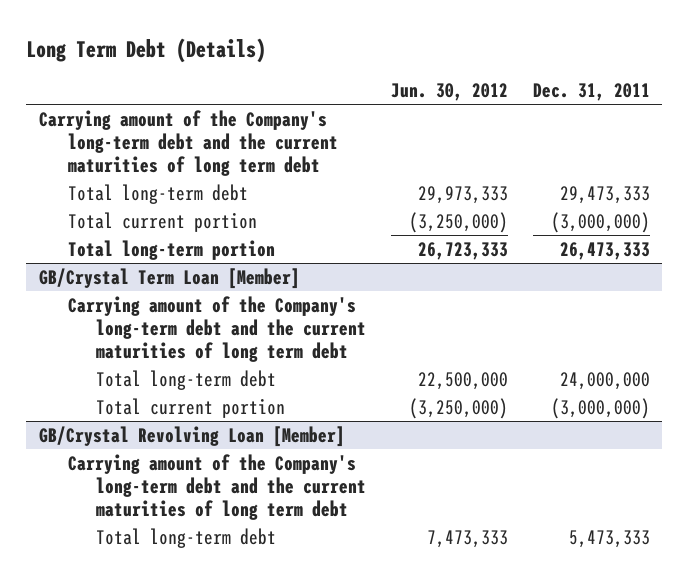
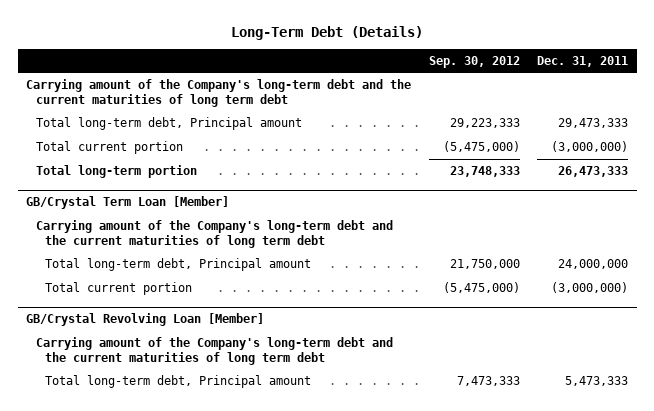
- Long Term Debt (Details)
+ Long-Term Debt (Details)
- | Jun. 30, 2012 | Dec. 31, 2011
+ | Sep. 30, 2012 | Dec. 31, 2011
- Total long-term debt | 29,973,333 | 29,473,333
+ Total long-term debt, Principal amount | 29,223,333 | 29,473,333
@ GB/Crystal Term Loan [Member]
- Total long-term debt | 22,500,000 | 24,000,000
+ Total long-term debt, Principal amount | 21,750,000 | 24,000,000
@ GB/Crystal Revolving Loan [Member]
- Total long-term debt | 7,473,333 | 5,473,333
+ Total long-term debt, Principal amount | 7,473,333 | 5,473,333

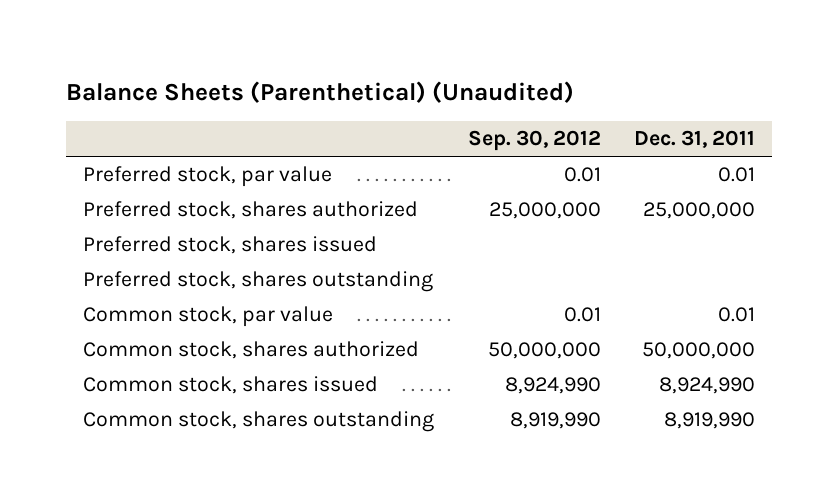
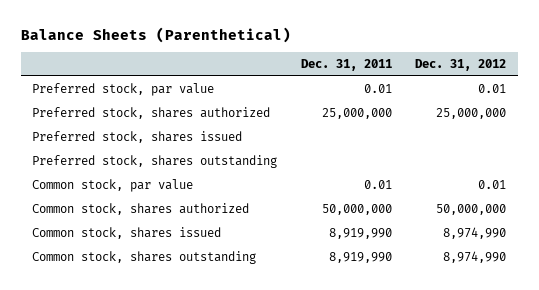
- Balance Sheets (Parenthetical) (Unaudited)
+ Balance Sheets (Parenthetical)
- | Sep. 30, 2012 | Dec. 31, 2011
+ | Dec. 31, 2011 | Dec. 31, 2012
- Common stock, shares issued | 8,924,990 | 8,924,990
+ Common stock, shares issued | 8,919,990 | 8,974,990

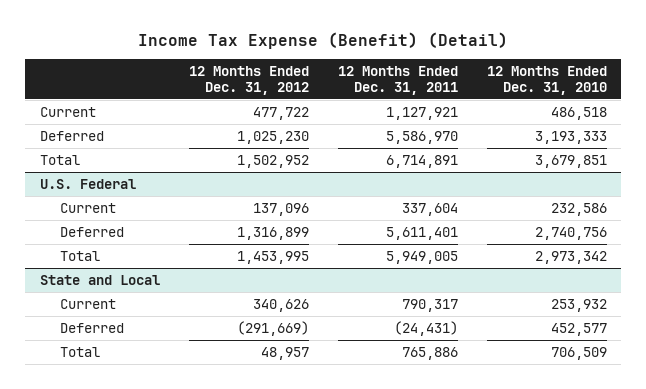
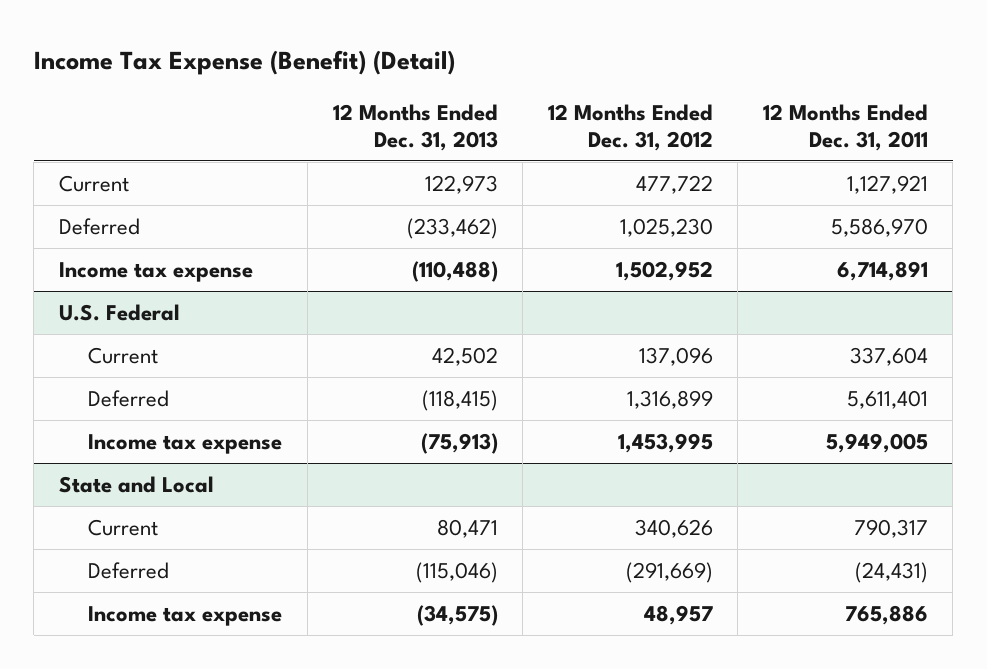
- | 12 Months Ended Dec. 31, 2012 | 12 Months Ended Dec. 31, 2011 | 12 Months Ended Dec. 31, 2010
+ | 12 Months Ended Dec. 31, 2013 | 12 Months Ended Dec. 31, 2012 | 12 Months Ended Dec. 31, 2011
- Total | 1,502,952 | 6,714,891 | 3,679,851
+ Income tax expense | (110,488) | 1,502,952 | 6,714,891
@ U.S. Federal
- Total | 1,453,995 | 5,949,005 | 2,973,342
+ Income tax expense | (75,913) | 1,453,995 | 5,949,005
@ State and Local
- Total | 48,957 | 765,886 | 706,509
+ Income tax expense | (34,575) | 48,957 | 765,886

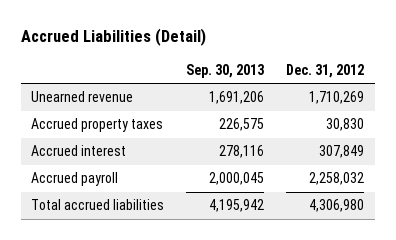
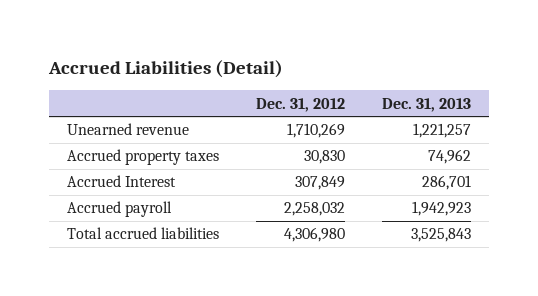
- | Sep. 30, 2013 | Dec. 31, 2012
+ | Dec. 31, 2012 | Dec. 31, 2013
- Accrued interest | 278,116 | 307,849
+ Accrued Interest | 307,849 | 286,701

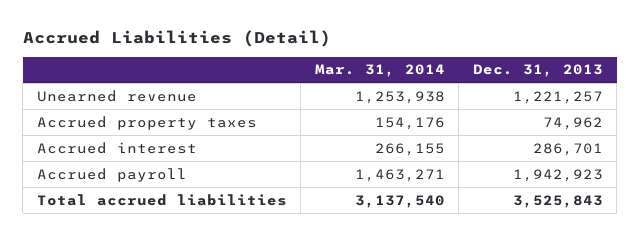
- | Dec. 31, 2012 | Dec. 31, 2013
+ | Mar. 31, 2014 | Dec. 31, 2013
- Accrued Interest | 307,849 | 286,701
+ Accrued interest | 266,155 | 286,701

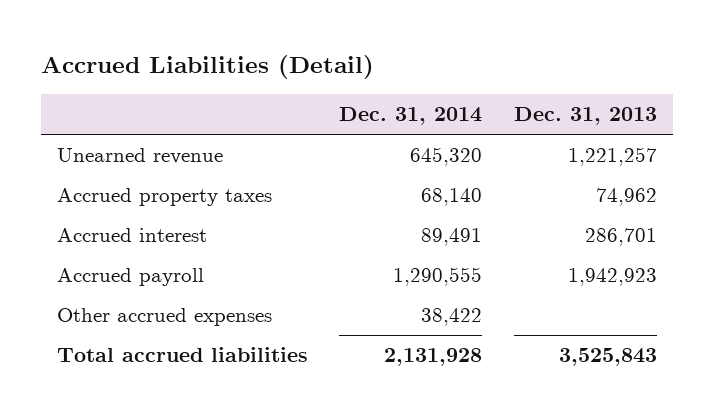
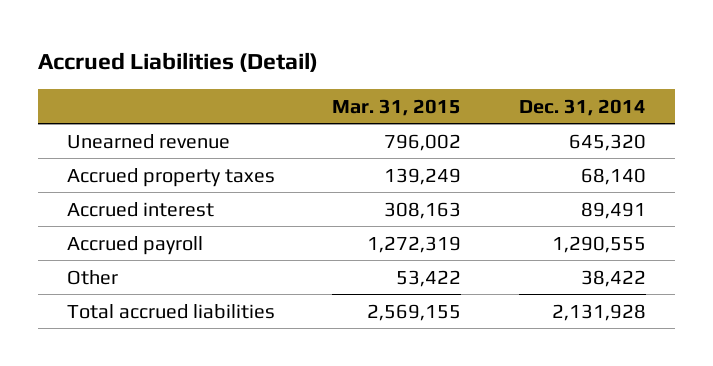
- | Dec. 31, 2014 | Dec. 31, 2013
+ | Mar. 31, 2015 | Dec. 31, 2014
- Other accrued expenses | 38,422 |
+ Other | 53,422 | 38,422

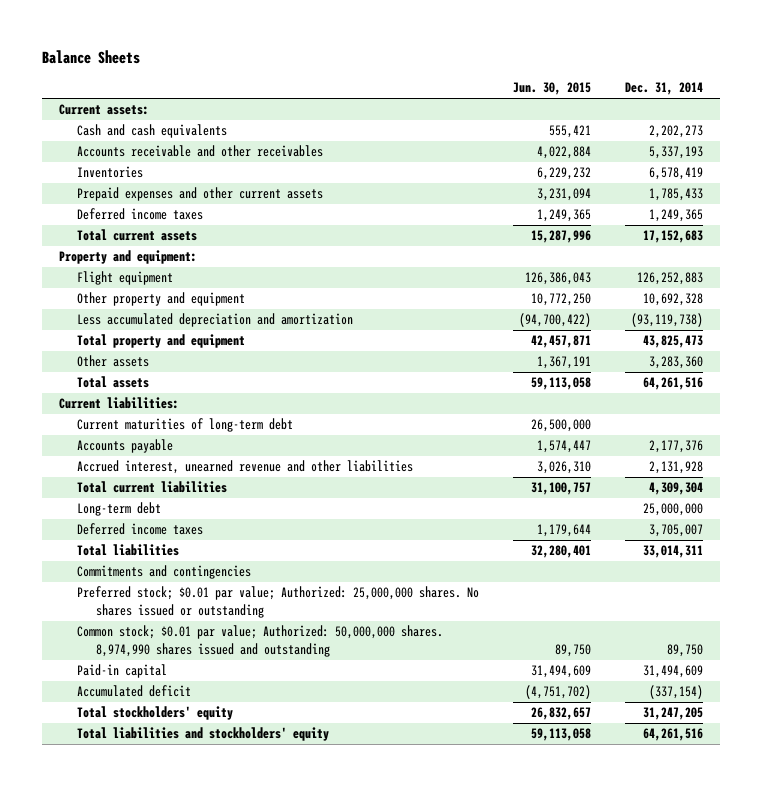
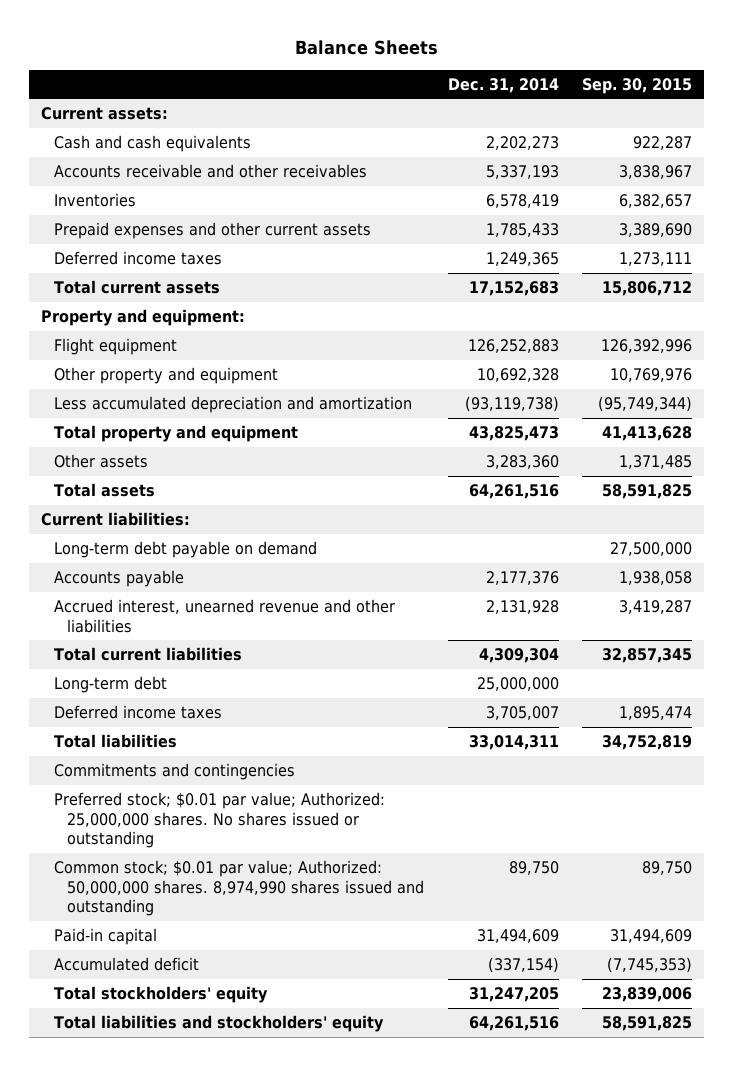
- | Jun. 30, 2015 | Dec. 31, 2014
+ | Dec. 31, 2014 | Sep. 30, 2015
- Current maturities of long-term debt | 26,500,000 |
+ Long-term debt payable on demand | | 27,500,000

